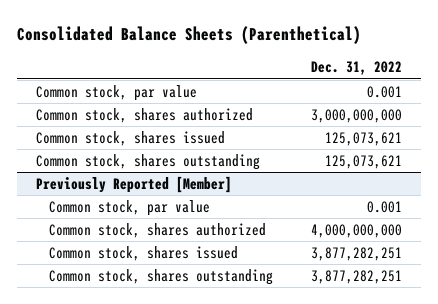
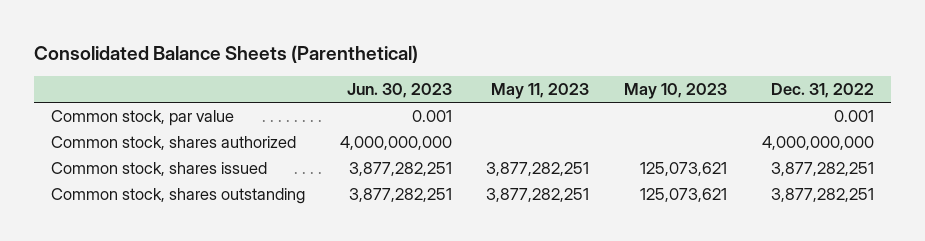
- | Dec. 31, 2022
+ | Jun. 30, 2023 | May 11, 2023 | May 10, 2023 | Dec. 31, 2022
- Common stock, shares authorized | 3,000,000,000
- Common stock, shares issued | 125,073,621
- Common stock, shares outstanding | 125,073,621
- Previously Reported [Member]
- Common stock, par value | 0.001

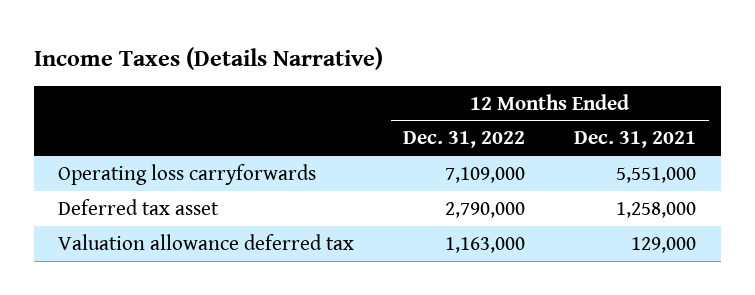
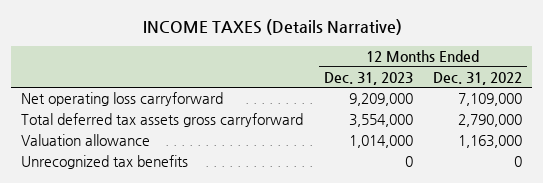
- Income Taxes (Details Narrative)
+ INCOME TAXES (Details Narrative)
- | 12 Months Ended Dec. 31, 2022 | 12 Months Ended Dec. 31, 2021
+ | 12 Months Ended Dec. 31, 2023 | 12 Months Ended Dec. 31, 2022
- Operating loss carryforwards | 7,109,000 | 5,551,000
- Deferred tax asset | 2,790,000 | 1,258,000
- Valuation allowance deferred tax | 1,163,000 | 129,000
+ Net operating loss carryforward | 9,209,000 | 7,109,000
+ Total deferred tax assets gross carryforward | 3,554,000 | 2,790,000
+ Valuation allowance | 1,014,000 | 1,163,000
+ Unrecognized tax benefits | 0 | 0

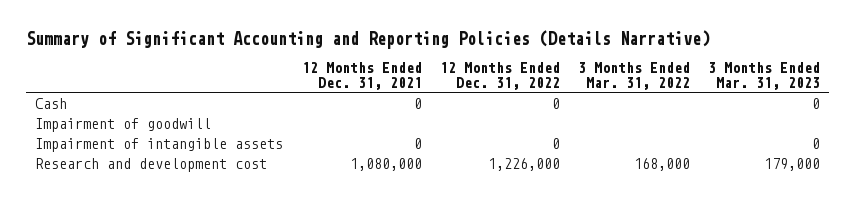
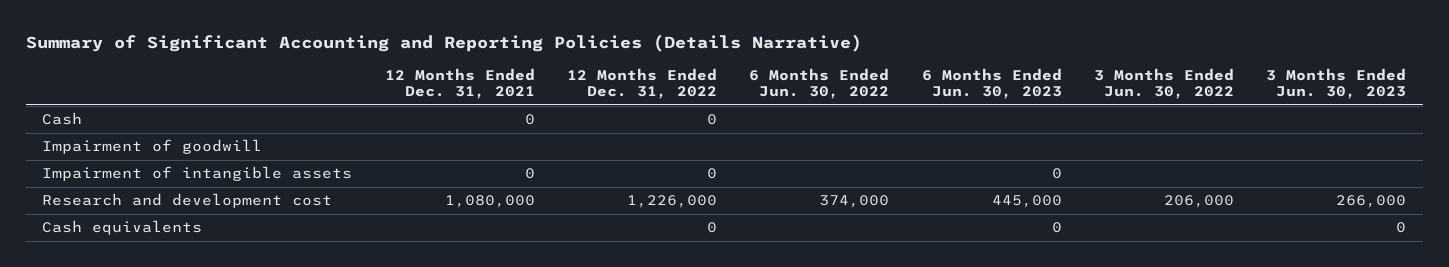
- | 12 Months Ended Dec. 31, 2021 | 12 Months Ended Dec. 31, 2022 | 3 Months Ended Mar. 31, 2022 | 3 Months Ended Mar. 31, 2023
+ | 12 Months Ended Dec. 31, 2021 | 12 Months Ended Dec. 31, 2022 | 6 Months Ended Jun. 30, 2022 | 6 Months Ended Jun. 30, 2023 | 3 Months Ended Jun. 30, 2022 | 3 Months Ended Jun. 30, 2023
+ Cash equivalents | | 0 | | 0 | | 0

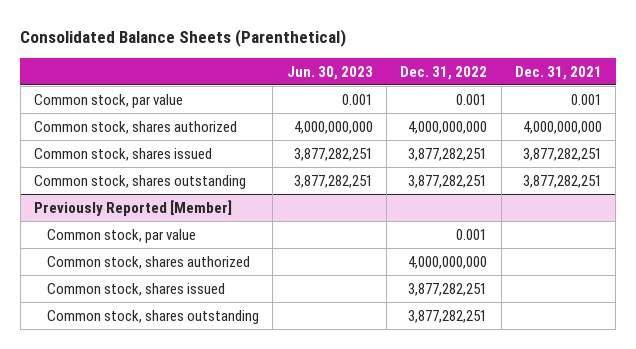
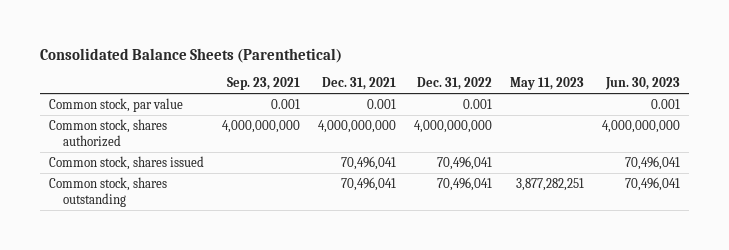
- | Jun. 30, 2023 | Dec. 31, 2022 | Dec. 31, 2021
+ | Sep. 23, 2021 | Dec. 31, 2021 | Dec. 31, 2022 | May 11, 2023 | Jun. 30, 2023
- Common stock, shares issued | 3,877,282,251 | 3,877,282,251 | 3,877,282,251
- Common stock, shares outstanding | 3,877,282,251 | 3,877,282,251 | 3,877,282,251
- Previously Reported [Member]
- Common stock, par value | | 0.001 |
- Common stock, shares authorized | | 4,000,000,000 |
- Common stock, shares issued | | 3,877,282,251 |
- Common stock, shares outstanding | | 3,877,282,251 |
+ Common stock, shares issued | | 70,496,041 | 70,496,041 | | 70,496,041
+ Common stock, shares outstanding | | 70,496,041 | 70,496,041 | 3,877,282,251 | 70,496,041

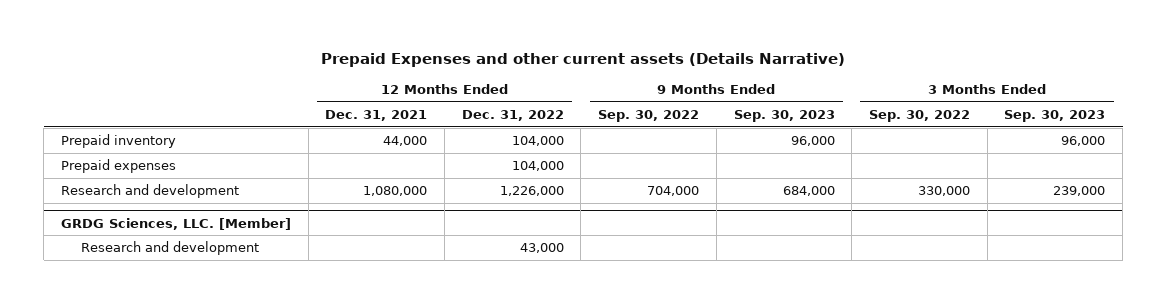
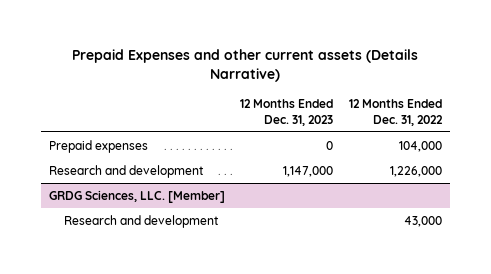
- | 12 Months Ended Dec. 31, 2021 | 12 Months Ended Dec. 31, 2022 | 9 Months Ended Sep. 30, 2022 | 9 Months Ended Sep. 30, 2023 | 3 Months Ended Sep. 30, 2022 | 3 Months Ended Sep. 30, 2023
+ | 12 Months Ended Dec. 31, 2023 | 12 Months Ended Dec. 31, 2022
- Prepaid inventory | 44,000 | 104,000 | | 96,000 | | 96,000

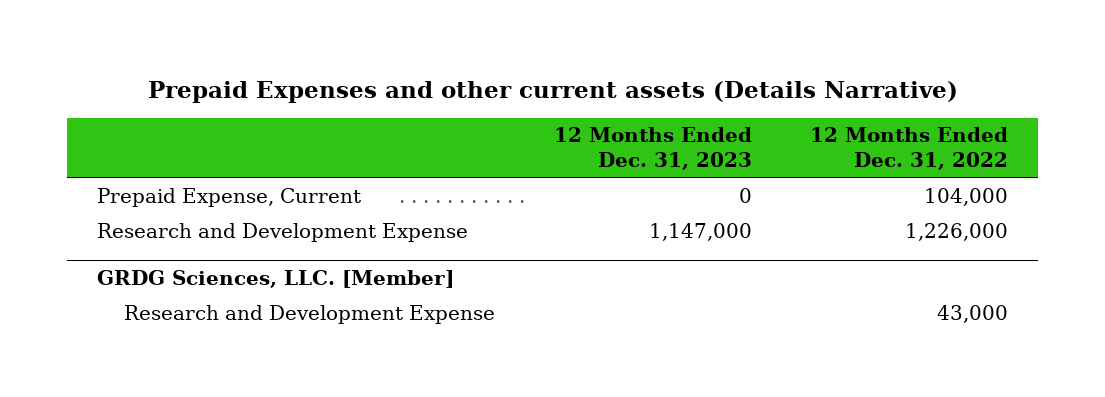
- Prepaid expenses | 0 | 104,000
- Research and development | 1,147,000 | 1,226,000
+ Prepaid Expense, Current | 0 | 104,000
+ Research and Development Expense | 1,147,000 | 1,226,000
@ GRDG Sciences, LLC. [Member]
- Research and development | | 43,000
+ Research and Development Expense | | 43,000

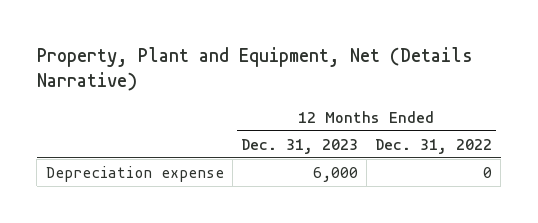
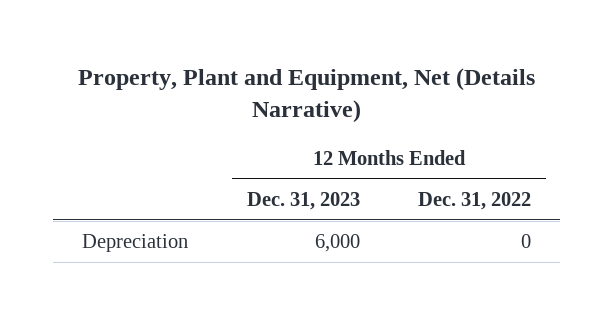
- Depreciation expense | 6,000 | 0
+ Depreciation | 6,000 | 0

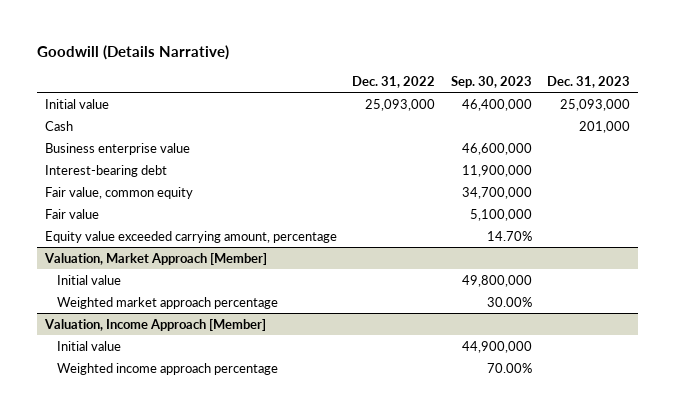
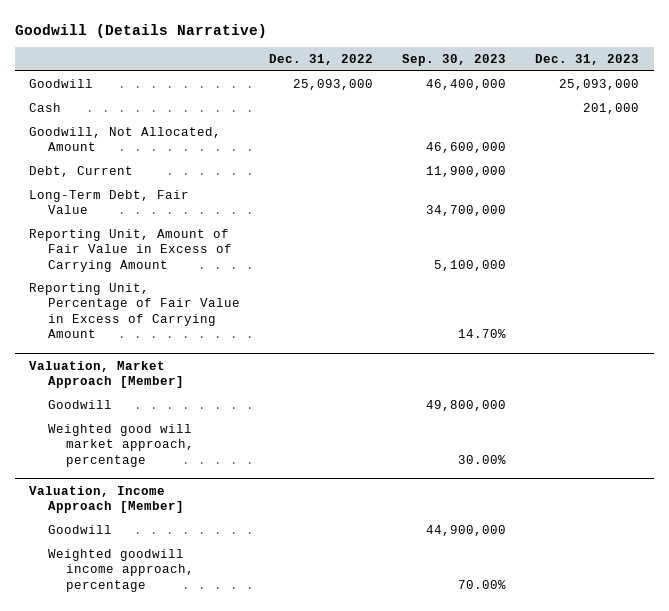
- Initial value | 25,093,000 | 46,400,000 | 25,093,000
+ Goodwill | 25,093,000 | 46,400,000 | 25,093,000
- Business enterprise value | | 46,600,000 |
- Interest-bearing debt | | 11,900,000 |
- Fair value, common equity | | 34,700,000 |
- Fair value | | 5,100,000 |
- Equity value exceeded carrying amount, percentage | | 14.70% |
+ Goodwill, Not Allocated, Amount | | 46,600,000 |
+ Debt, Current | | 11,900,000 |
+ Long-Term Debt, Fair Value | | 34,700,000 |
+ Reporting Unit, Amount of Fair Value in Excess of Carrying Amount | | 5,100,000 |
+ Reporting Unit, Percentage of Fair Value in Excess of Carrying Amount | | 14.70% |
@ Valuation, Market Approach [Member]
- Initial value | | 49,800,000 |
- Weighted market approach percentage | | 30.00% |
+ Goodwill | | 49,800,000 |
+ Weighted good will market approach, percentage | | 30.00% |
@ Valuation, Income Approach [Member]
- Initial value | | 44,900,000 |
- Weighted income approach percentage | | 70.00% |
+ Goodwill | | 44,900,000 |
+ Weighted goodwill income approach, percentage | | 70.00% |

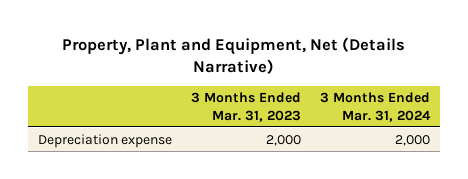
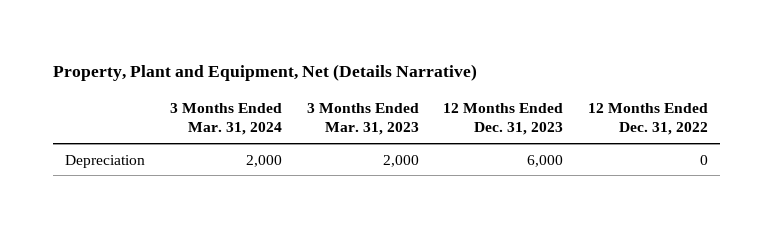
- | 3 Months Ended Mar. 31, 2023 | 3 Months Ended Mar. 31, 2024
+ | 3 Months Ended Mar. 31, 2024 | 3 Months Ended Mar. 31, 2023 | 12 Months Ended Dec. 31, 2023 | 12 Months Ended Dec. 31, 2022
- Depreciation expense | 2,000 | 2,000
+ Depreciation | 2,000 | 2,000 | 6,000 | 0

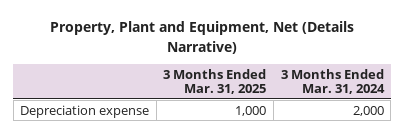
- | 3 Months Ended Mar. 31, 2024 | 3 Months Ended Mar. 31, 2023 | 12 Months Ended Dec. 31, 2023 | 12 Months Ended Dec. 31, 2022
+ | 3 Months Ended Mar. 31, 2025 | 3 Months Ended Mar. 31, 2024
- Depreciation | 2,000 | 2,000 | 6,000 | 0
+ Depreciation expense | 1,000 | 2,000

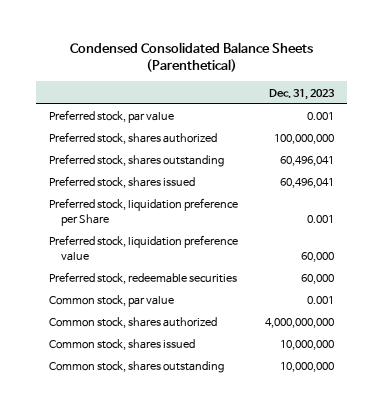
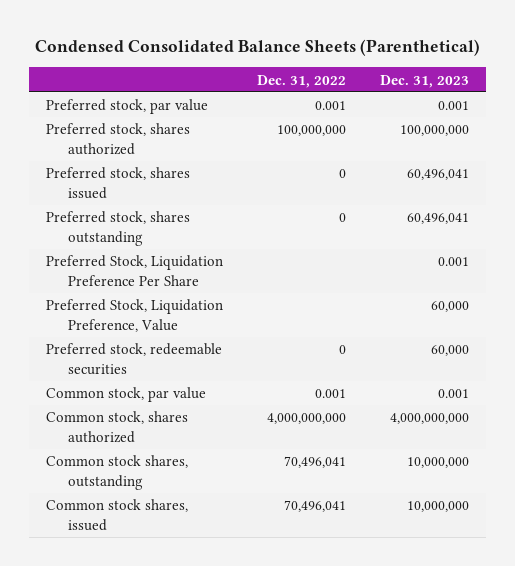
- | Dec. 31, 2023
+ | Dec. 31, 2022 | Dec. 31, 2023
- Preferred stock, liquidation preference per Share | 0.001
- Preferred stock, liquidation preference value | 60,000
moved down: Preferred stock, shares outstanding | 0 | 60,496,041
+ Preferred Stock, Liquidation Preference Per Share | | 0.001
+ Preferred Stock, Liquidation Preference, Value | | 60,000
- Common stock, shares issued | 10,000,000
- Common stock, shares outstanding | 10,000,000
+ Common stock shares, outstanding | 70,496,041 | 10,000,000
+ Common stock shares, issued | 70,496,041 | 10,000,000

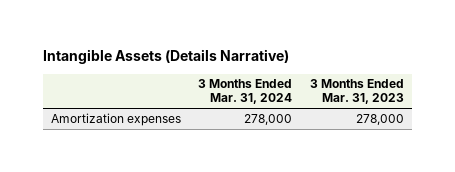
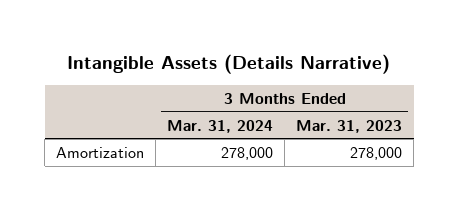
- Amortization expenses | 278,000 | 278,000
+ Amortization | 278,000 | 278,000

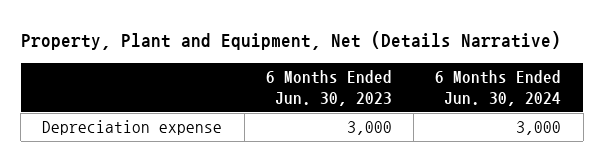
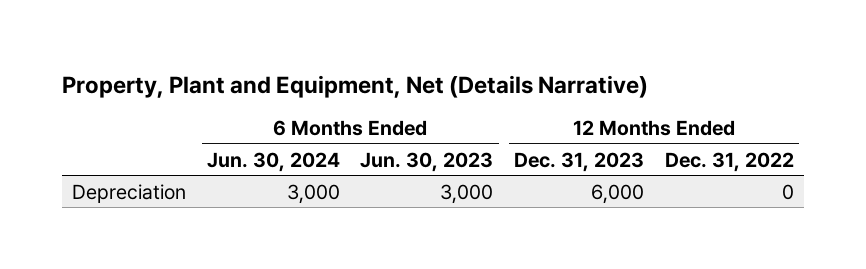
- | 6 Months Ended Jun. 30, 2023 | 6 Months Ended Jun. 30, 2024
+ | 6 Months Ended Jun. 30, 2024 | 6 Months Ended Jun. 30, 2023 | 12 Months Ended Dec. 31, 2023 | 12 Months Ended Dec. 31, 2022
- Depreciation expense | 3,000 | 3,000
+ Depreciation | 3,000 | 3,000 | 6,000 | 0

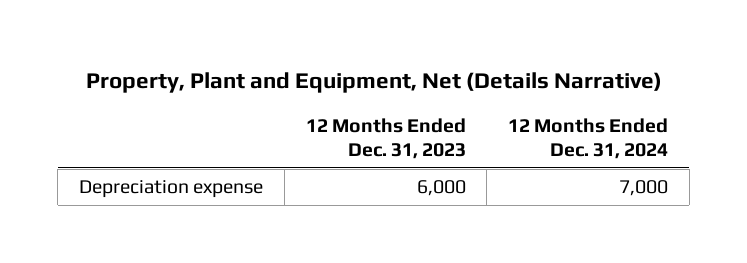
- | 6 Months Ended Jun. 30, 2024 | 6 Months Ended Jun. 30, 2023 | 12 Months Ended Dec. 31, 2023 | 12 Months Ended Dec. 31, 2022
+ | 12 Months Ended Dec. 31, 2023 | 12 Months Ended Dec. 31, 2024
- Depreciation | 3,000 | 3,000 | 6,000 | 0
+ Depreciation expense | 6,000 | 7,000

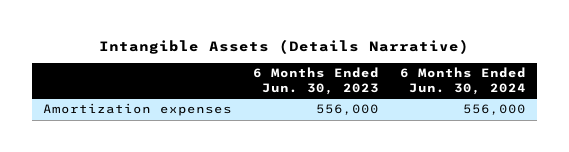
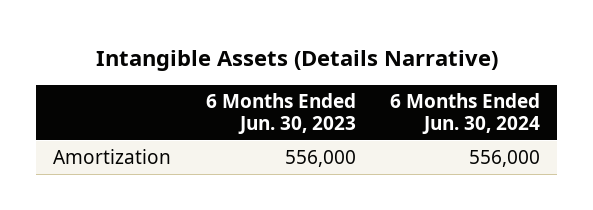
- Amortization expenses | 556,000 | 556,000
+ Amortization | 556,000 | 556,000

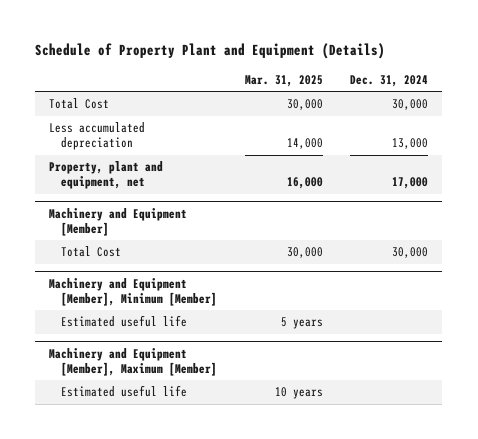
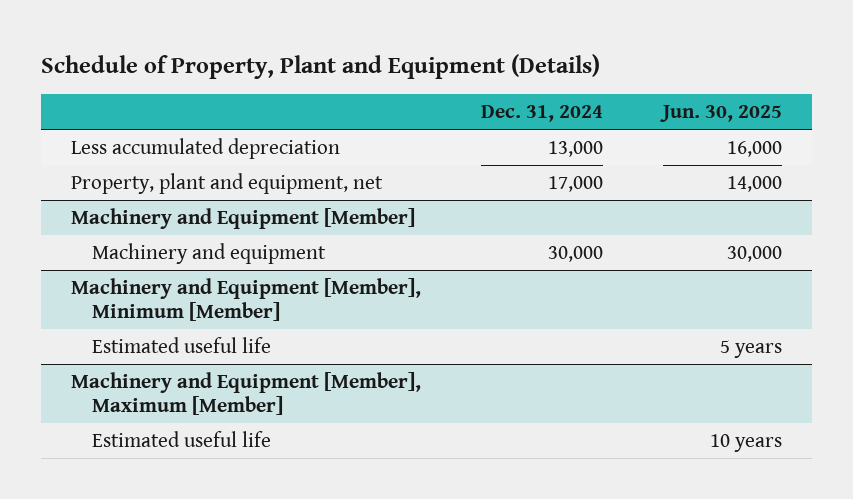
- Schedule of Property Plant and Equipment (Details)
+ Schedule of Property, Plant and Equipment (Details)
- | Mar. 31, 2025 | Dec. 31, 2024
+ | Dec. 31, 2024 | Jun. 30, 2025
- Total Cost | 30,000 | 30,000
@ Machinery and Equipment [Member]
- Total Cost | 30,000 | 30,000
+ Machinery and equipment | 30,000 | 30,000

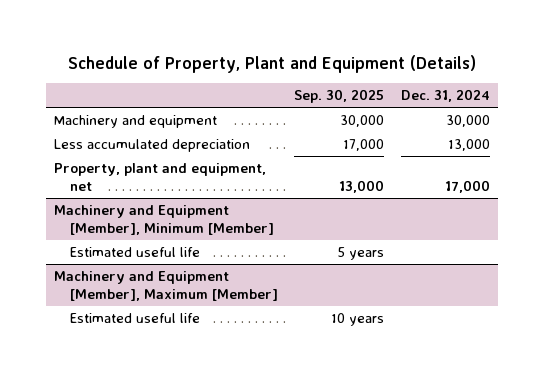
- | Dec. 31, 2024 | Jun. 30, 2025
+ | Sep. 30, 2025 | Dec. 31, 2024
+ Machinery and equipment | 30,000 | 30,000
- Machinery and Equipment [Member]
- Machinery and equipment | 30,000 | 30,000

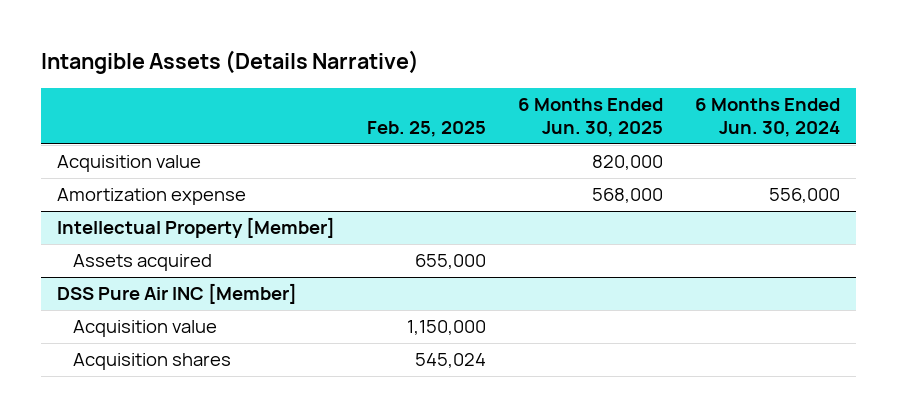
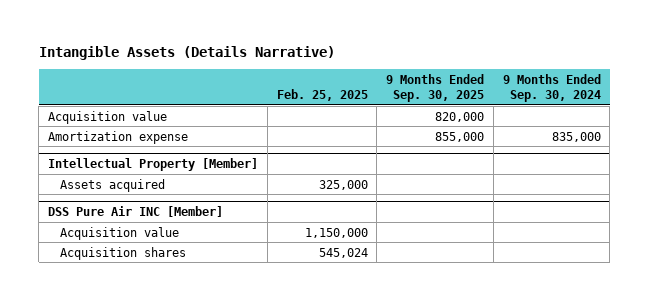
- | Feb. 25, 2025 | 6 Months Ended Jun. 30, 2025 | 6 Months Ended Jun. 30, 2024
+ | Feb. 25, 2025 | 9 Months Ended Sep. 30, 2025 | 9 Months Ended Sep. 30, 2024
@ Intellectual Property [Member]
- Assets acquired | 655,000 | |
+ Assets acquired | 325,000 | |

